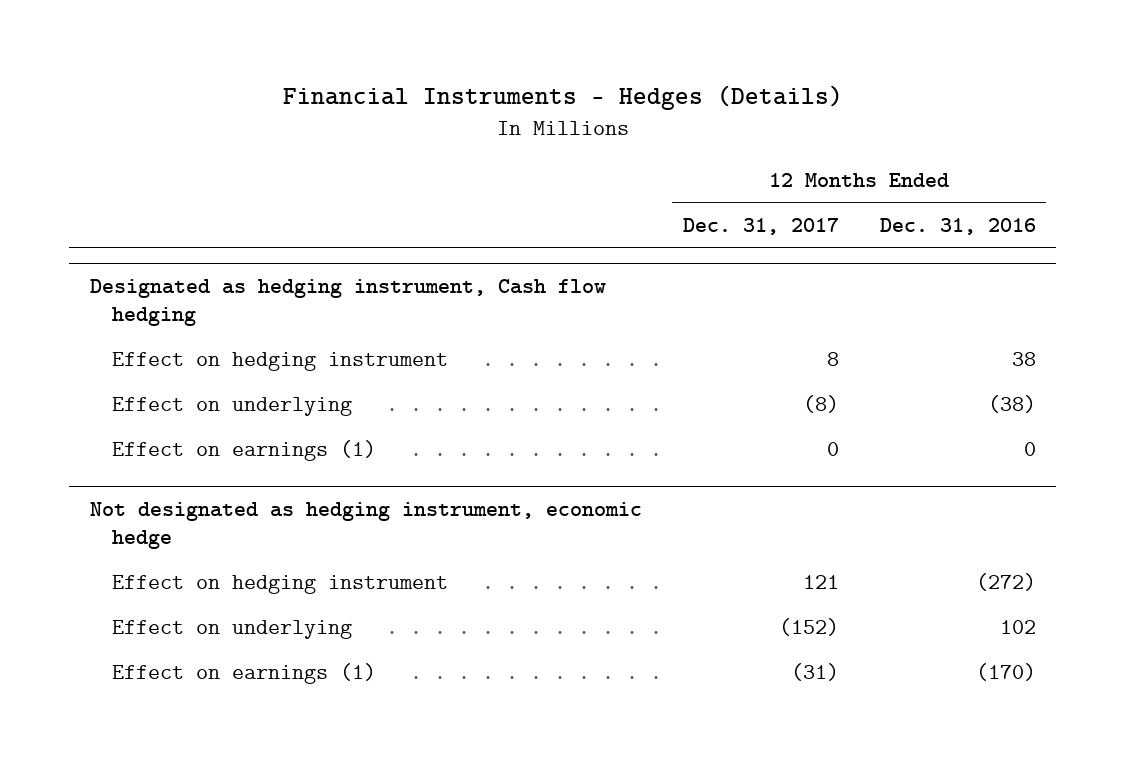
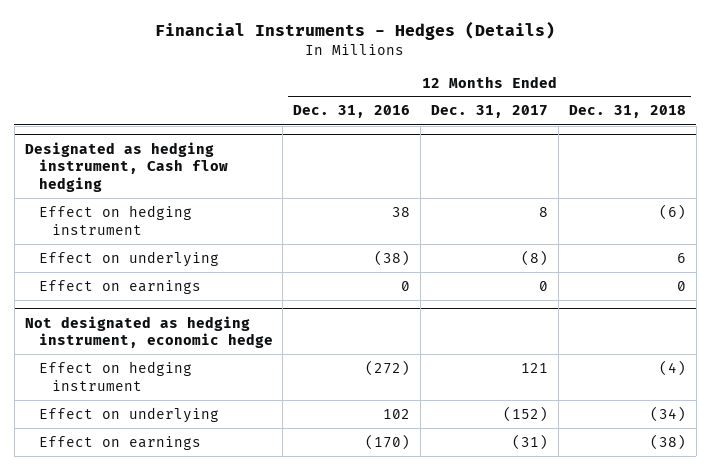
- | 12 Months Ended Dec. 31, 2017 | 12 Months Ended Dec. 31, 2016
+ | 12 Months Ended Dec. 31, 2016 | 12 Months Ended Dec. 31, 2017 | 12 Months Ended Dec. 31, 2018
@ Designated as hedging instrument, Cash flow hedging
- Effect on earnings (1) | 0 | 0
+ Effect on earnings | 0 | 0 | 0
@ Not designated as hedging instrument, economic hedge
- Effect on earnings (1) | (31) | (170)
+ Effect on earnings | (170) | (31) | (38)

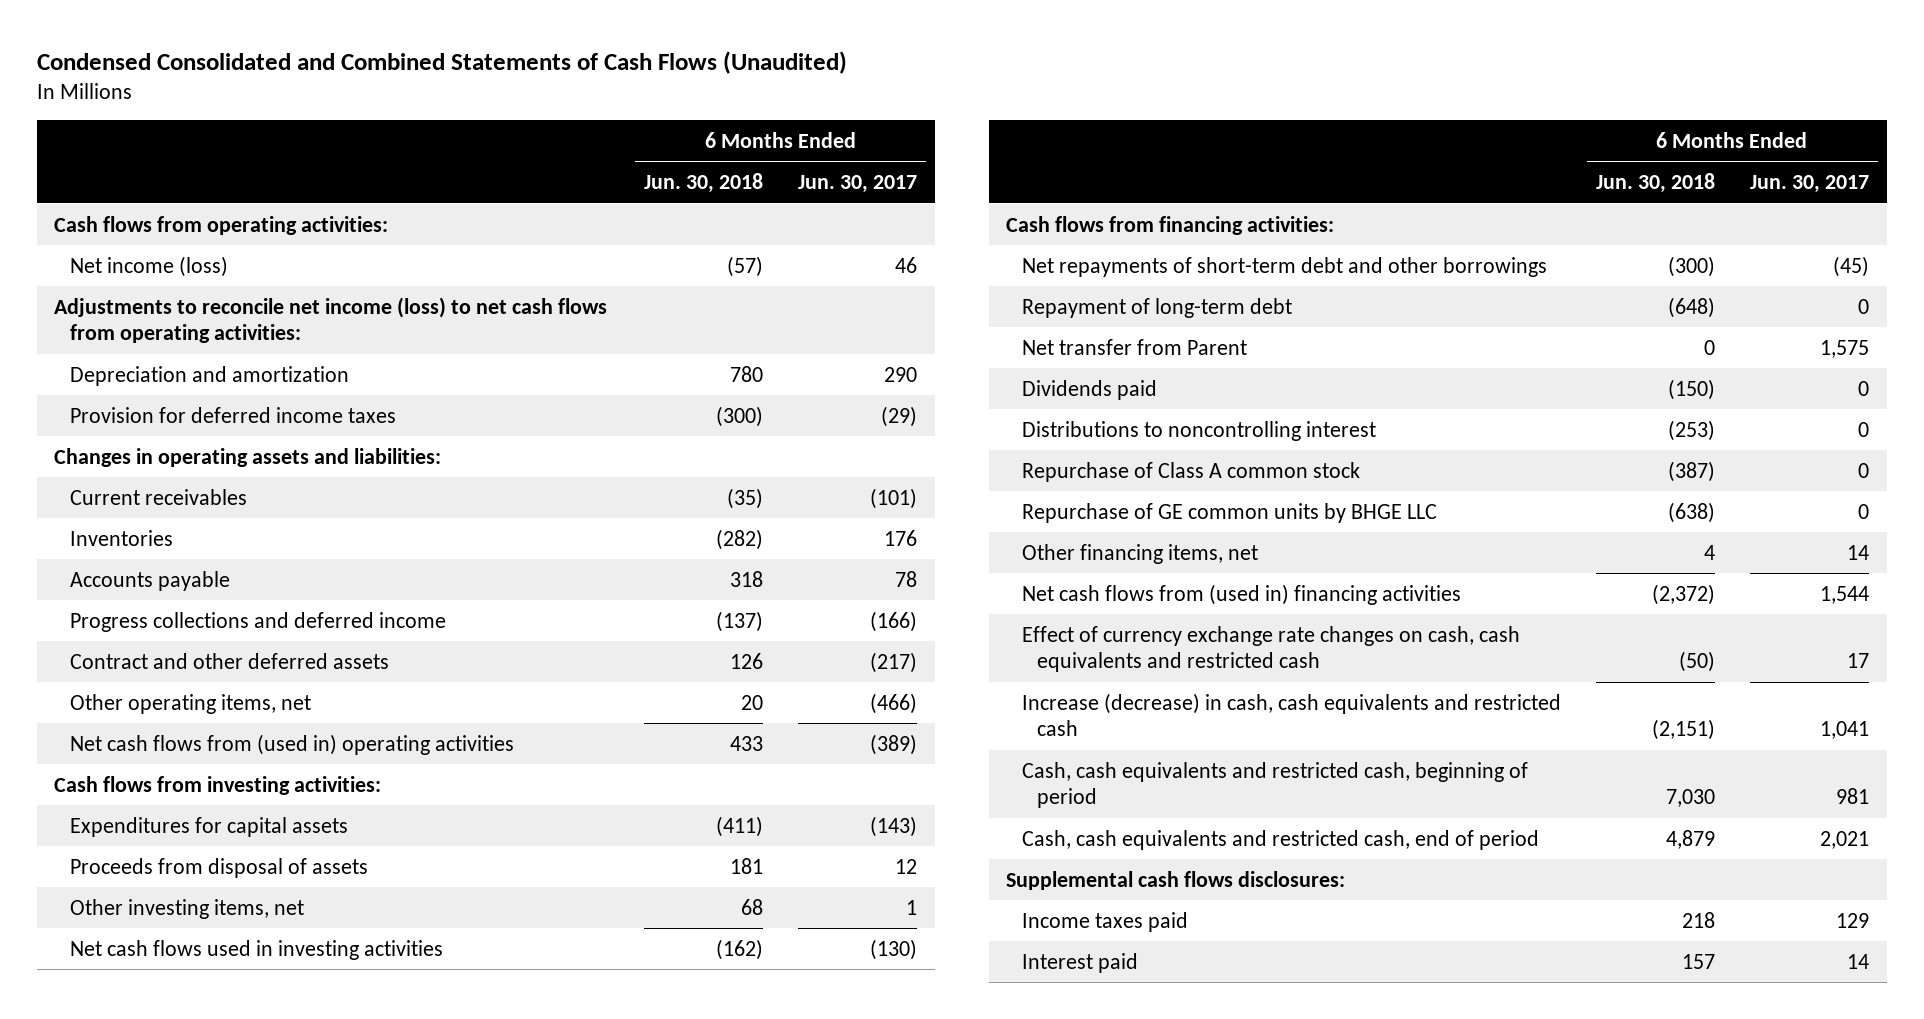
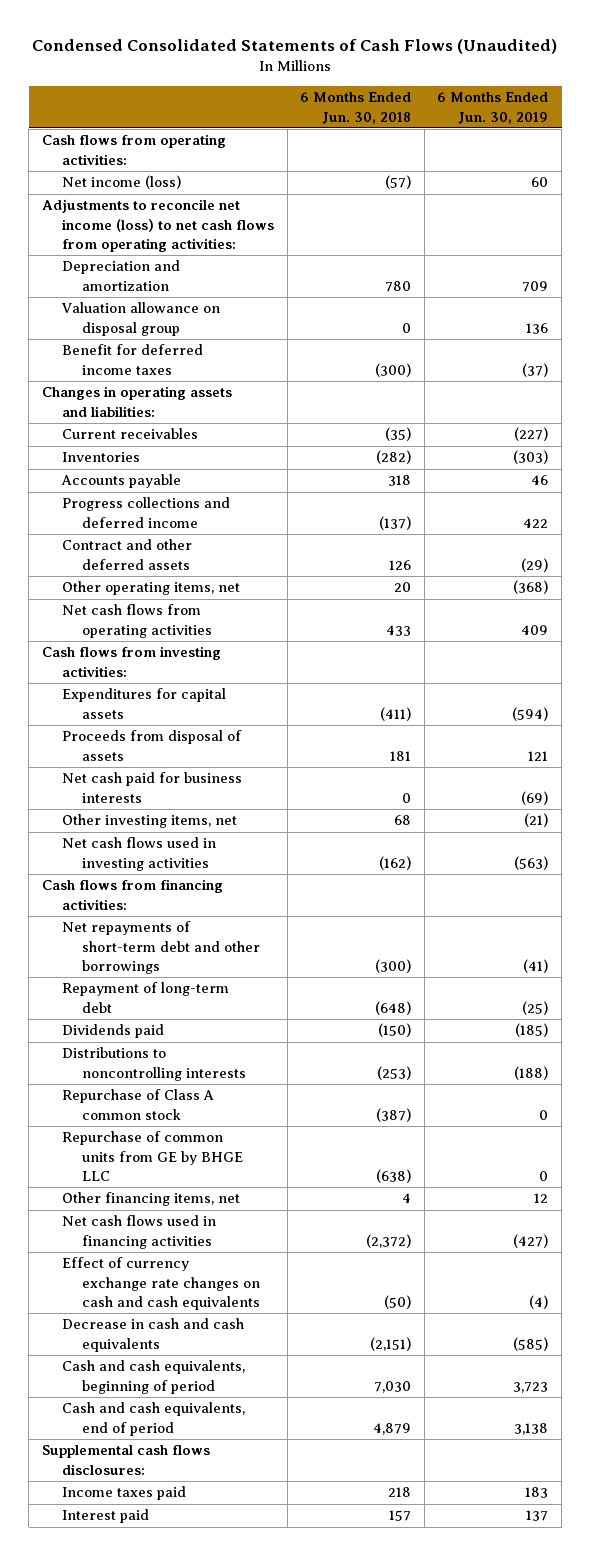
- Condensed Consolidated and Combined Statements of Cash Flows (Unaudited)
+ Condensed Consolidated Statements of Cash Flows (Unaudited)
- | 6 Months Ended Jun. 30, 2018 | 6 Months Ended Jun. 30, 2017
+ | 6 Months Ended Jun. 30, 2018 | 6 Months Ended Jun. 30, 2019
- Provision for deferred income taxes | (300) | (29)
+ Valuation allowance on disposal group | 0 | 136
+ Benefit for deferred income taxes | (300) | (37)
- Net cash flows from (used in) operating activities | 433 | (389)
+ Net cash flows from operating activities | 433 | 409
+ Net cash paid for business interests | 0 | (69)
- Net transfer from Parent | 0 | 1,575
- Distributions to noncontrolling interest | (253) | 0
+ Distributions to noncontrolling interests | (253) | (188)
- Repurchase of GE common units by BHGE LLC | (638) | 0
+ Repurchase of common units from GE by BHGE LLC | (638) | 0
- Net cash flows from (used in) financing activities | (2,372) | 1,544
- Effect of currency exchange rate changes on cash, cash equivalents and restricted cash | (50) | 17
- Increase (decrease) in cash, cash equivalents and restricted cash | (2,151) | 1,041
- Cash, cash equivalents and restricted cash, beginning of period | 7,030 | 981
- Cash, cash equivalents and restricted cash, end of period | 4,879 | 2,021
+ Net cash flows used in financing activities | (2,372) | (427)
+ Effect of currency exchange rate changes on cash and cash equivalents | (50) | (4)
+ Decrease in cash and cash equivalents | (2,151) | (585)
+ Cash and cash equivalents, beginning of period | 7,030 | 3,723
+ Cash and cash equivalents, end of period | 4,879 | 3,138

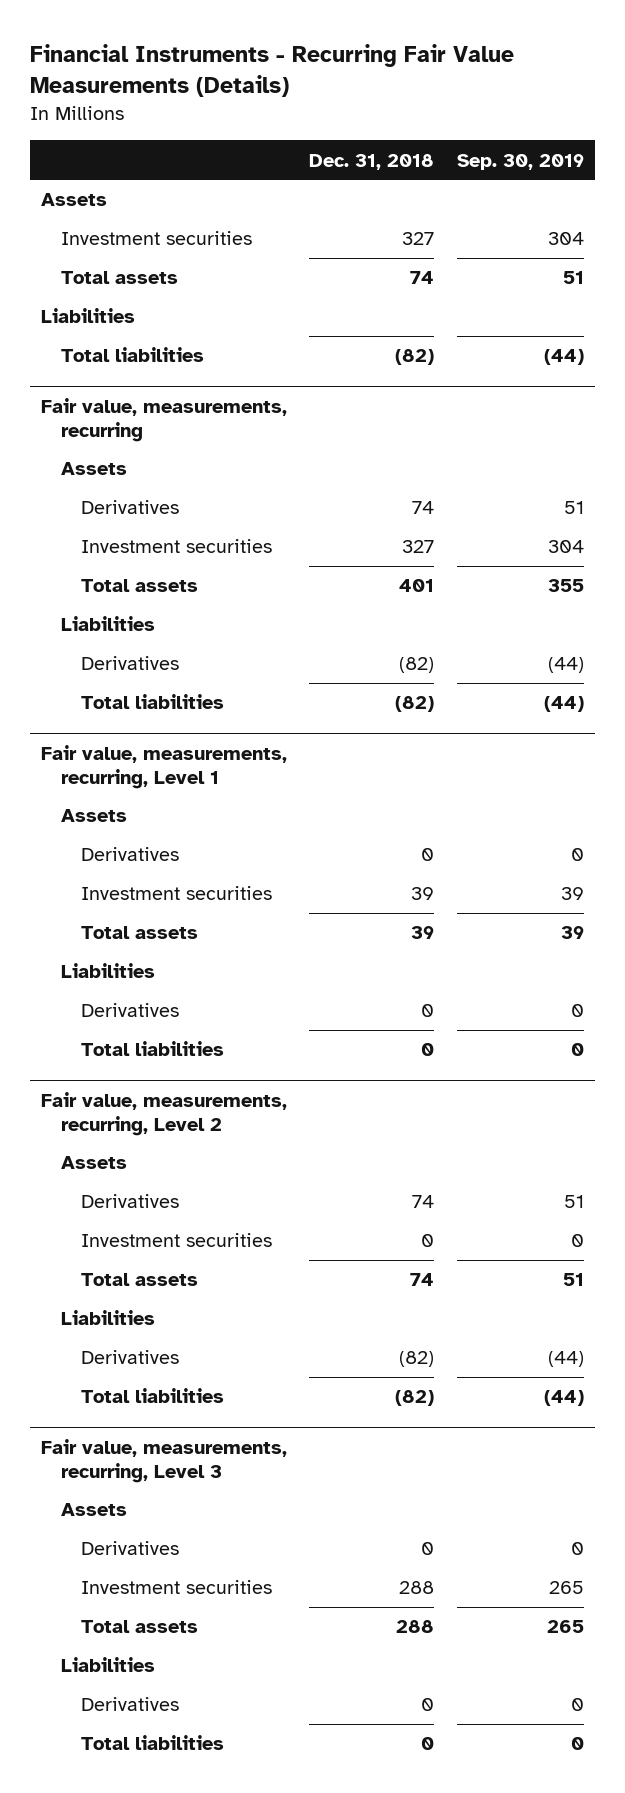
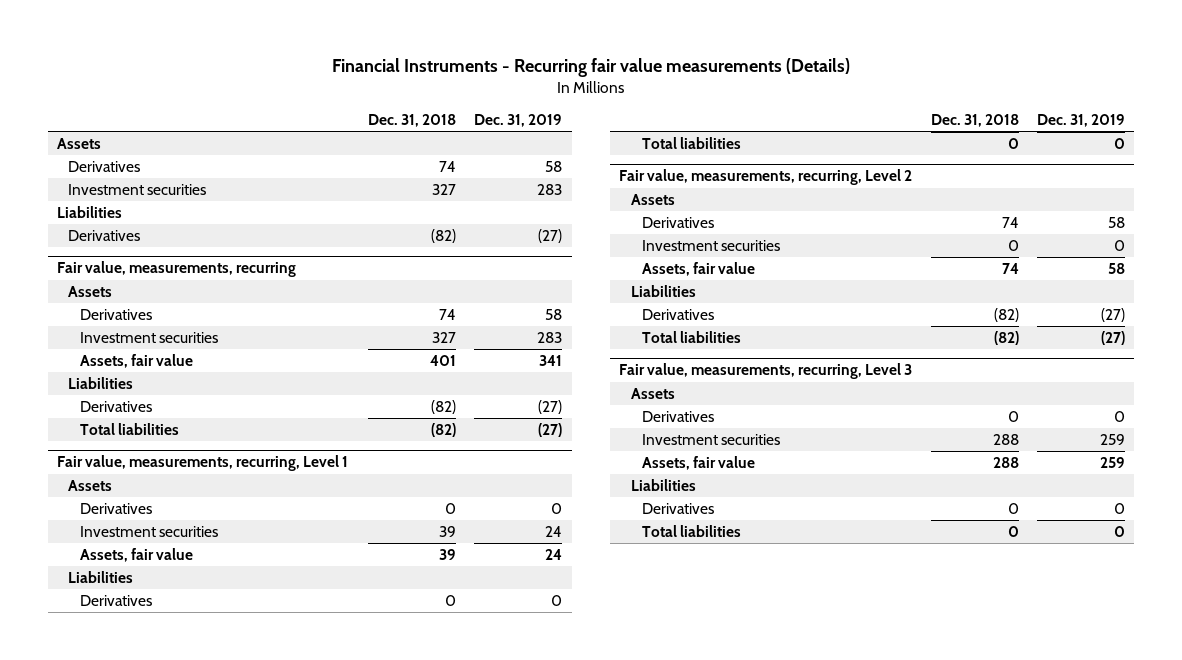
- Financial Instruments - Recurring Fair Value Measurements (Details)
+ Financial Instruments - Recurring fair value measurements (Details)
- | Dec. 31, 2018 | Sep. 30, 2019
+ | Dec. 31, 2018 | Dec. 31, 2019
+ Derivatives | 74 | 58
- Total assets | 74 | 51
- Total liabilities | (82) | (44)
+ Derivatives | (82) | (27)
@ Fair value, measurements, recurring
- Total assets | 401 | 355
+ Assets, fair value | 401 | 341
@ Fair value, measurements, recurring, Level 1
- Total assets | 39 | 39
+ Assets, fair value | 39 | 24
@ Fair value, measurements, recurring, Level 2
- Total assets | 74 | 51
+ Assets, fair value | 74 | 58
@ Fair value, measurements, recurring, Level 3
- Total assets | 288 | 265
+ Assets, fair value | 288 | 259

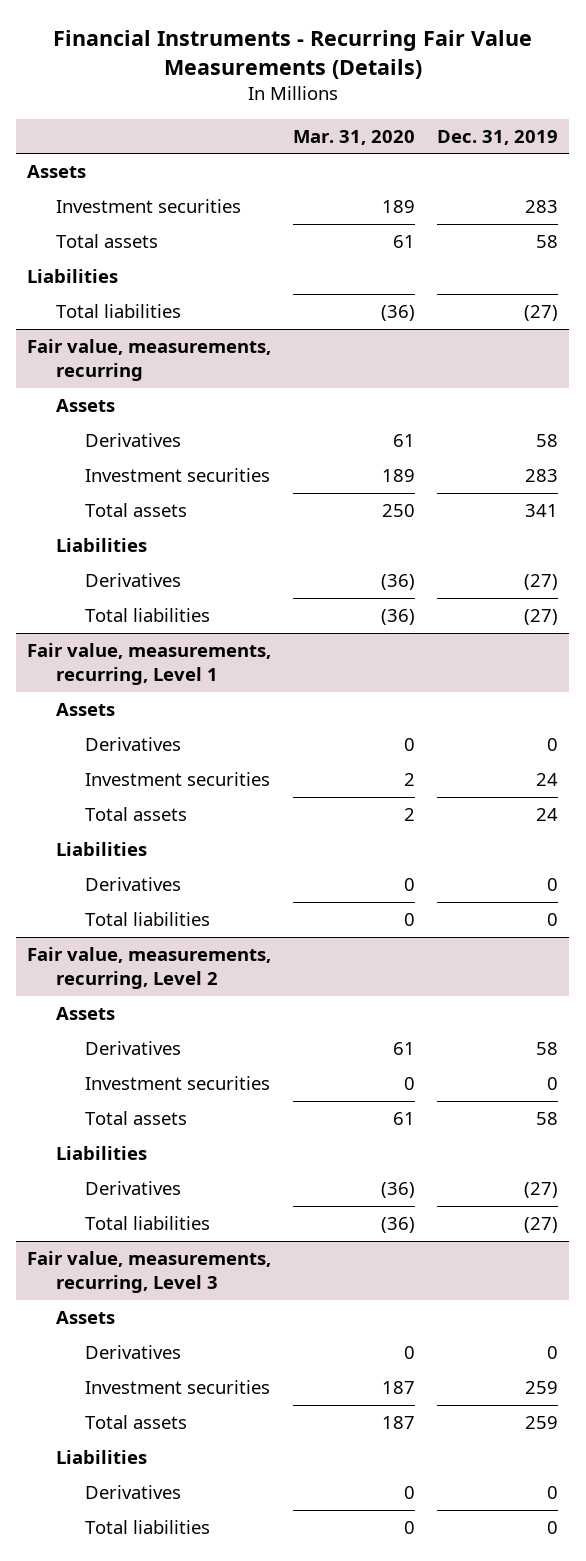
- Financial Instruments - Recurring fair value measurements (Details)
+ Financial Instruments - Recurring Fair Value Measurements (Details)
- | Dec. 31, 2018 | Dec. 31, 2019
+ | Mar. 31, 2020 | Dec. 31, 2019
- Derivatives | 74 | 58
+ Total assets | 61 | 58
- Derivatives | (82) | (27)
+ Total liabilities | (36) | (27)
@ Fair value, measurements, recurring
- Assets, fair value | 401 | 341
+ Total assets | 250 | 341
@ Fair value, measurements, recurring, Level 1
- Assets, fair value | 39 | 24
+ Total assets | 2 | 24
@ Fair value, measurements, recurring, Level 2
- Assets, fair value | 74 | 58
+ Total assets | 61 | 58
@ Fair value, measurements, recurring, Level 3
- Assets, fair value | 288 | 259
+ Total assets | 187 | 259

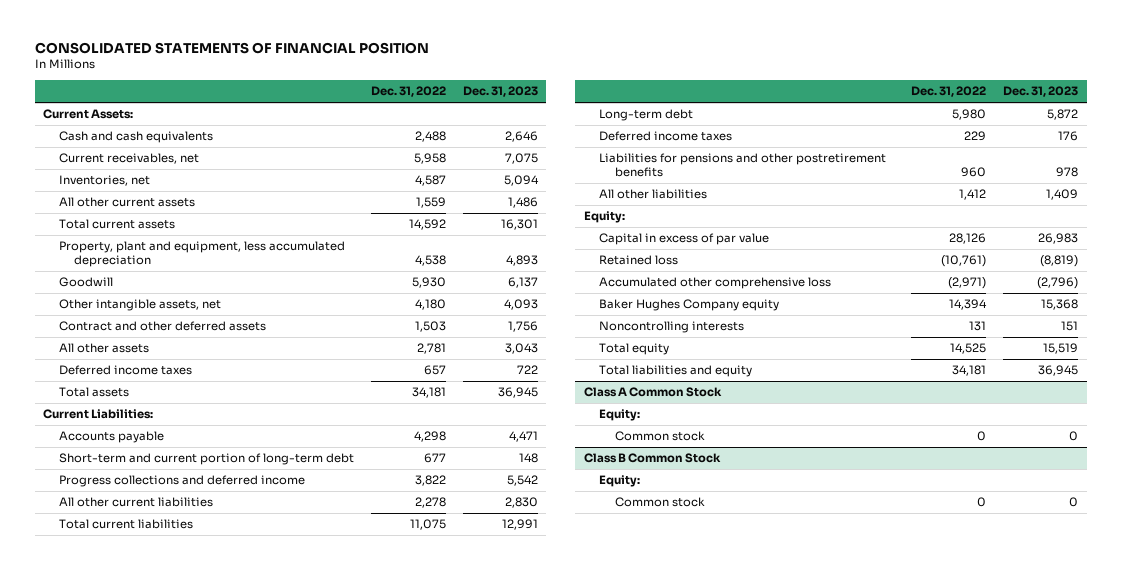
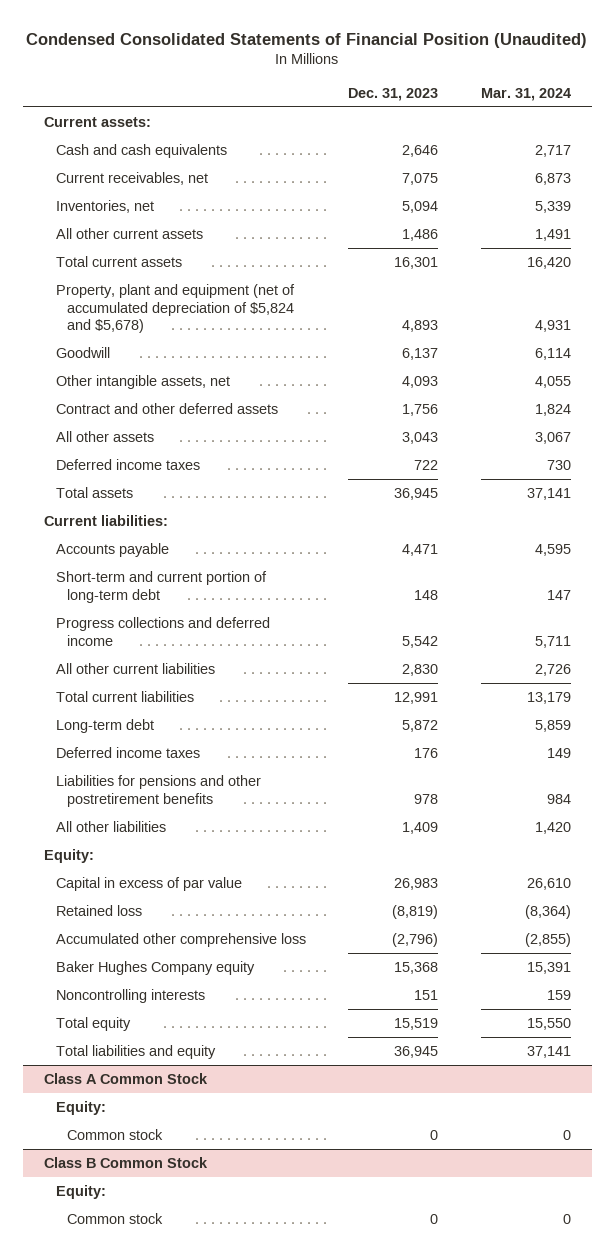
- CONSOLIDATED STATEMENTS OF FINANCIAL POSITION
+ Condensed Consolidated Statements of Financial Position (Unaudited)
- | Dec. 31, 2022 | Dec. 31, 2023
+ | Dec. 31, 2023 | Mar. 31, 2024
- Current Assets:
+ Current assets:
- Property, plant and equipment, less accumulated depreciation | 4,538 | 4,893
+ Property, plant and equipment (net of accumulated depreciation of $5,824 and $5,678) | 4,893 | 4,931
- Current Liabilities:
+ Current liabilities:

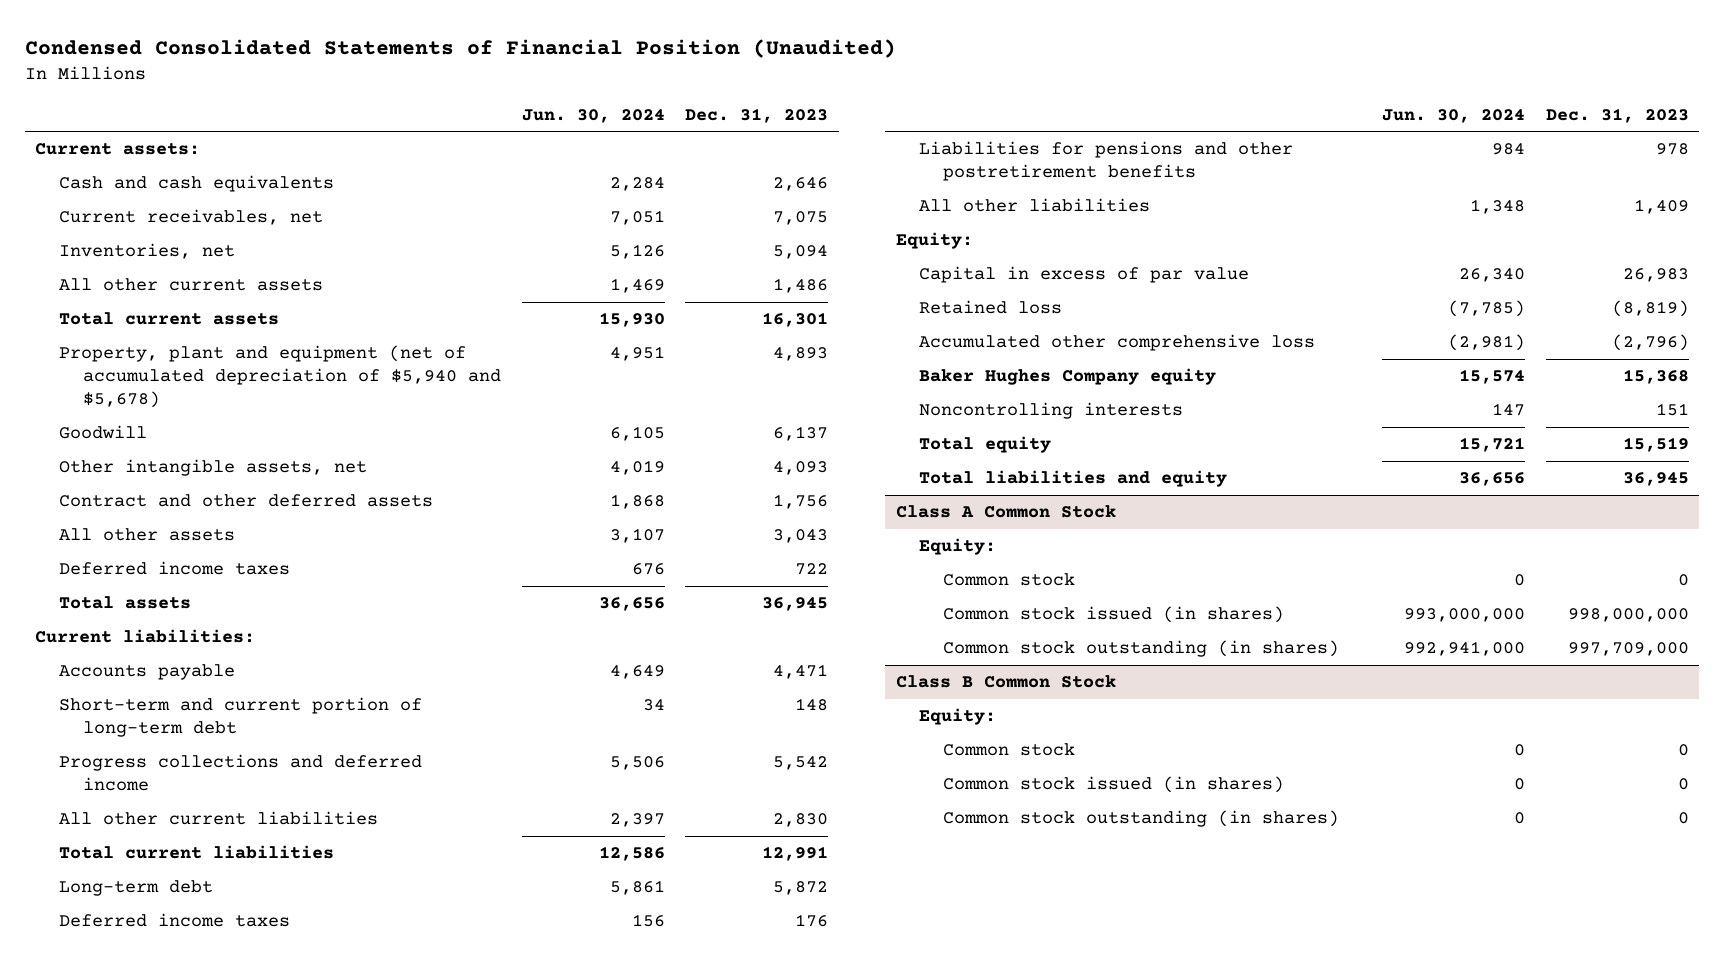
- | Dec. 31, 2023 | Mar. 31, 2024
+ | Jun. 30, 2024 | Dec. 31, 2023
- Property, plant and equipment (net of accumulated depreciation of $5,824 and $5,678) | 4,893 | 4,931
+ Property, plant and equipment (net of accumulated depreciation of $5,940 and $5,678) | 4,951 | 4,893
@ Class A Common Stock
+ Common stock issued (in shares) | 993,000,000 | 998,000,000
+ Common stock outstanding (in shares) | 992,941,000 | 997,709,000
@ Class B Common Stock
+ Common stock issued (in shares) | 0 | 0
+ Common stock outstanding (in shares) | 0 | 0

